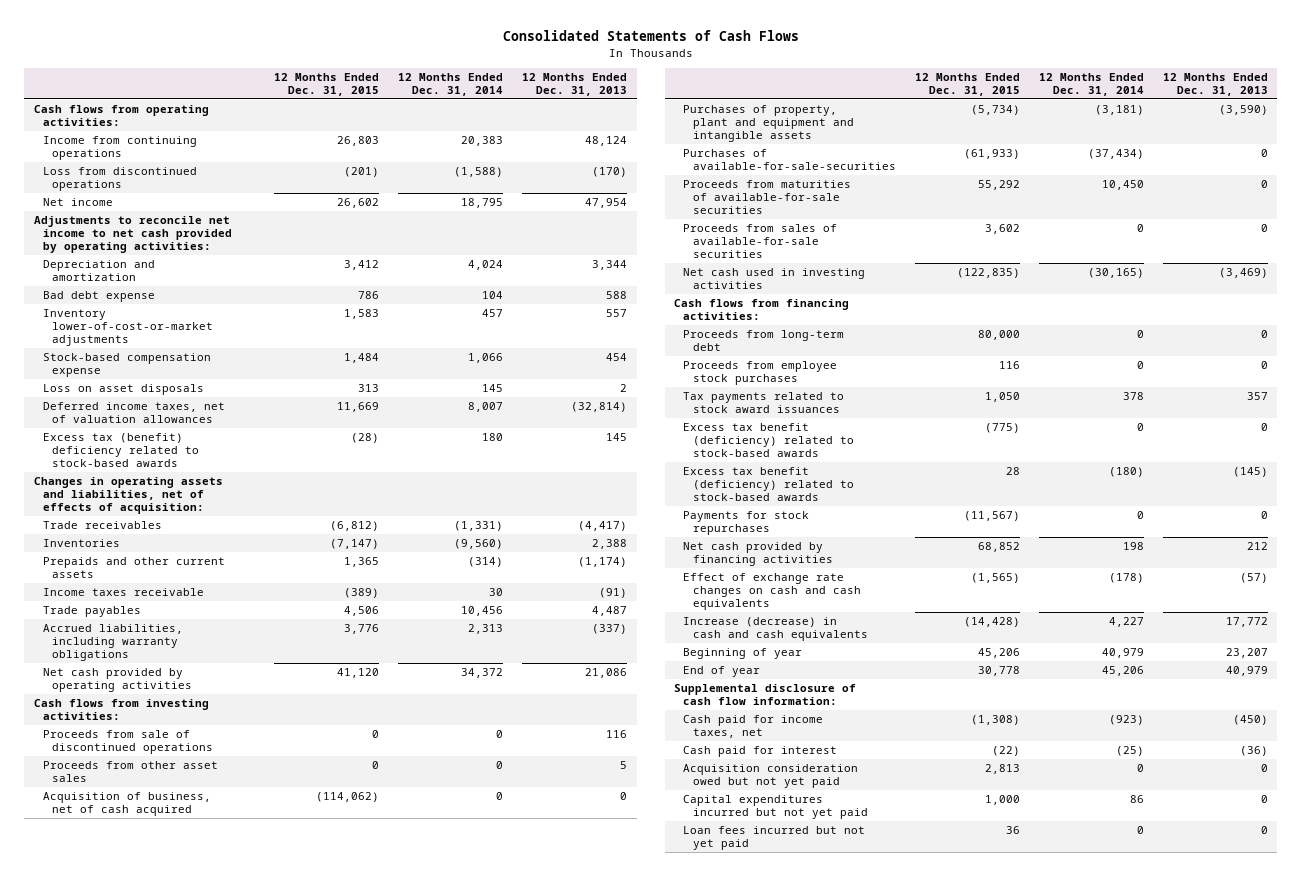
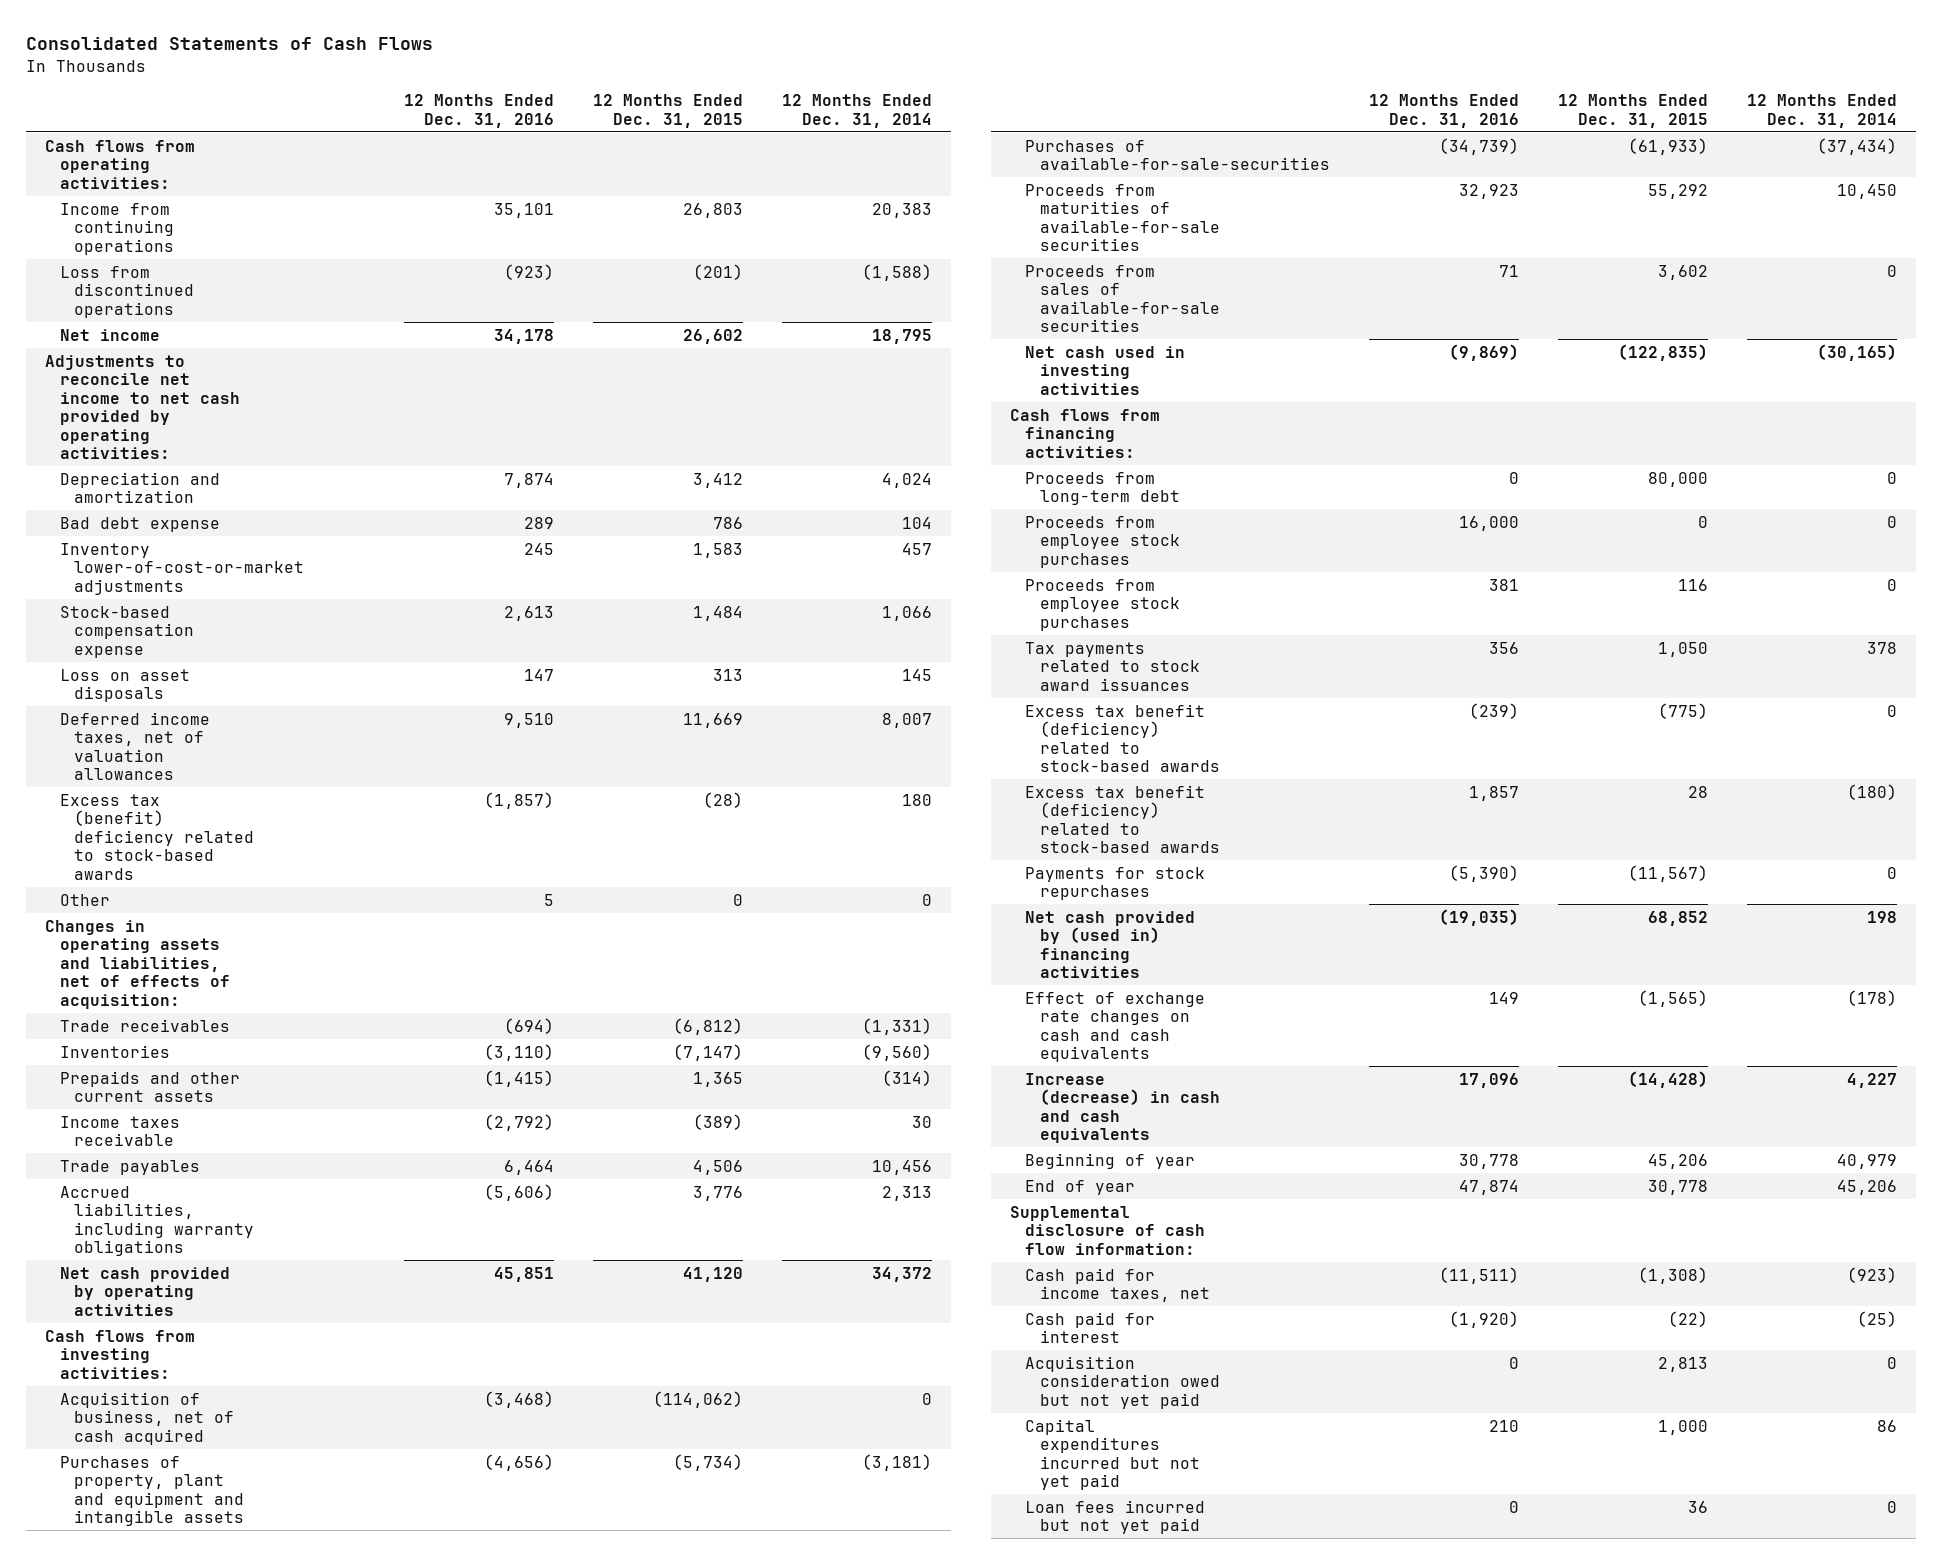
- | 12 Months Ended Dec. 31, 2015 | 12 Months Ended Dec. 31, 2014 | 12 Months Ended Dec. 31, 2013
+ | 12 Months Ended Dec. 31, 2016 | 12 Months Ended Dec. 31, 2015 | 12 Months Ended Dec. 31, 2014
+ Other | 5 | 0 | 0
- Proceeds from sale of discontinued operations | 0 | 0 | 116
- Proceeds from other asset sales | 0 | 0 | 5
+ Proceeds from employee stock purchases | 16,000 | 0 | 0
- Net cash provided by financing activities | 68,852 | 198 | 212
+ Net cash provided by (used in) financing activities | (19,035) | 68,852 | 198

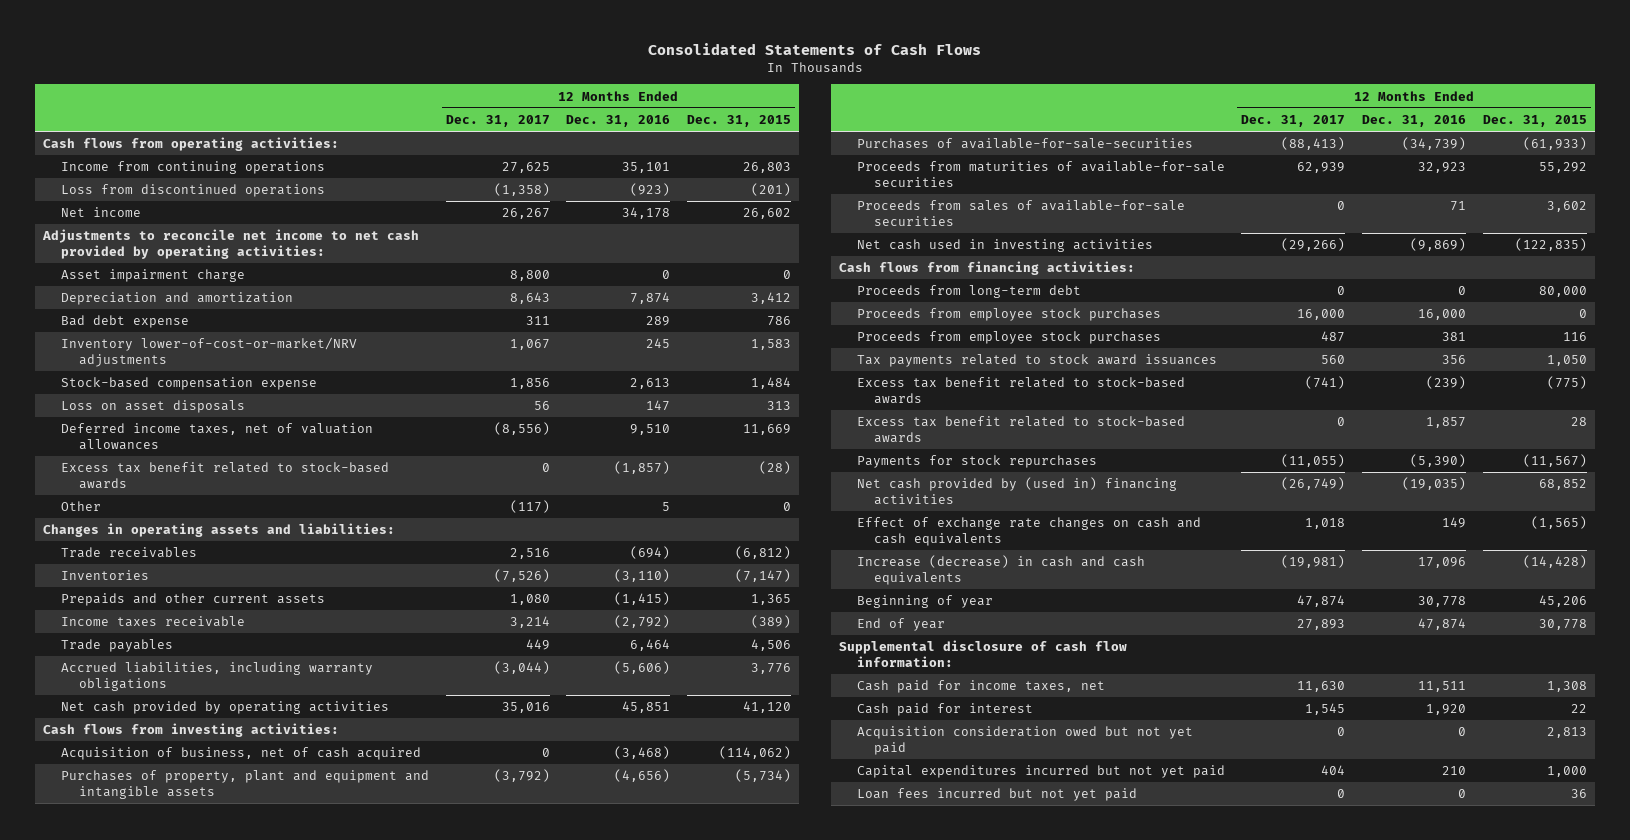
- | 12 Months Ended Dec. 31, 2016 | 12 Months Ended Dec. 31, 2015 | 12 Months Ended Dec. 31, 2014
+ | 12 Months Ended Dec. 31, 2017 | 12 Months Ended Dec. 31, 2016 | 12 Months Ended Dec. 31, 2015
+ Asset impairment charge | 8,800 | 0 | 0
- Inventory lower-of-cost-or-market adjustments | 245 | 1,583 | 457
+ Inventory lower-of-cost-or-market/NRV adjustments | 1,067 | 245 | 1,583
- Excess tax (benefit) deficiency related to stock-based awards | (1,857) | (28) | 180
+ Excess tax benefit related to stock-based awards | 0 | (1,857) | (28)
- Changes in operating assets and liabilities, net of effects of acquisition:
+ Changes in operating assets and liabilities:
- Excess tax benefit (deficiency) related to stock-based awards | (239) | (775) | 0
- Excess tax benefit (deficiency) related to stock-based awards | 1,857 | 28 | (180)
+ Excess tax benefit related to stock-based awards | (741) | (239) | (775)
+ Excess tax benefit related to stock-based awards | 0 | 1,857 | 28
- Cash paid for income taxes, net | (11,511) | (1,308) | (923)
- Cash paid for interest | (1,920) | (22) | (25)
+ Cash paid for income taxes, net | 11,630 | 11,511 | 1,308
+ Cash paid for interest | 1,545 | 1,920 | 22

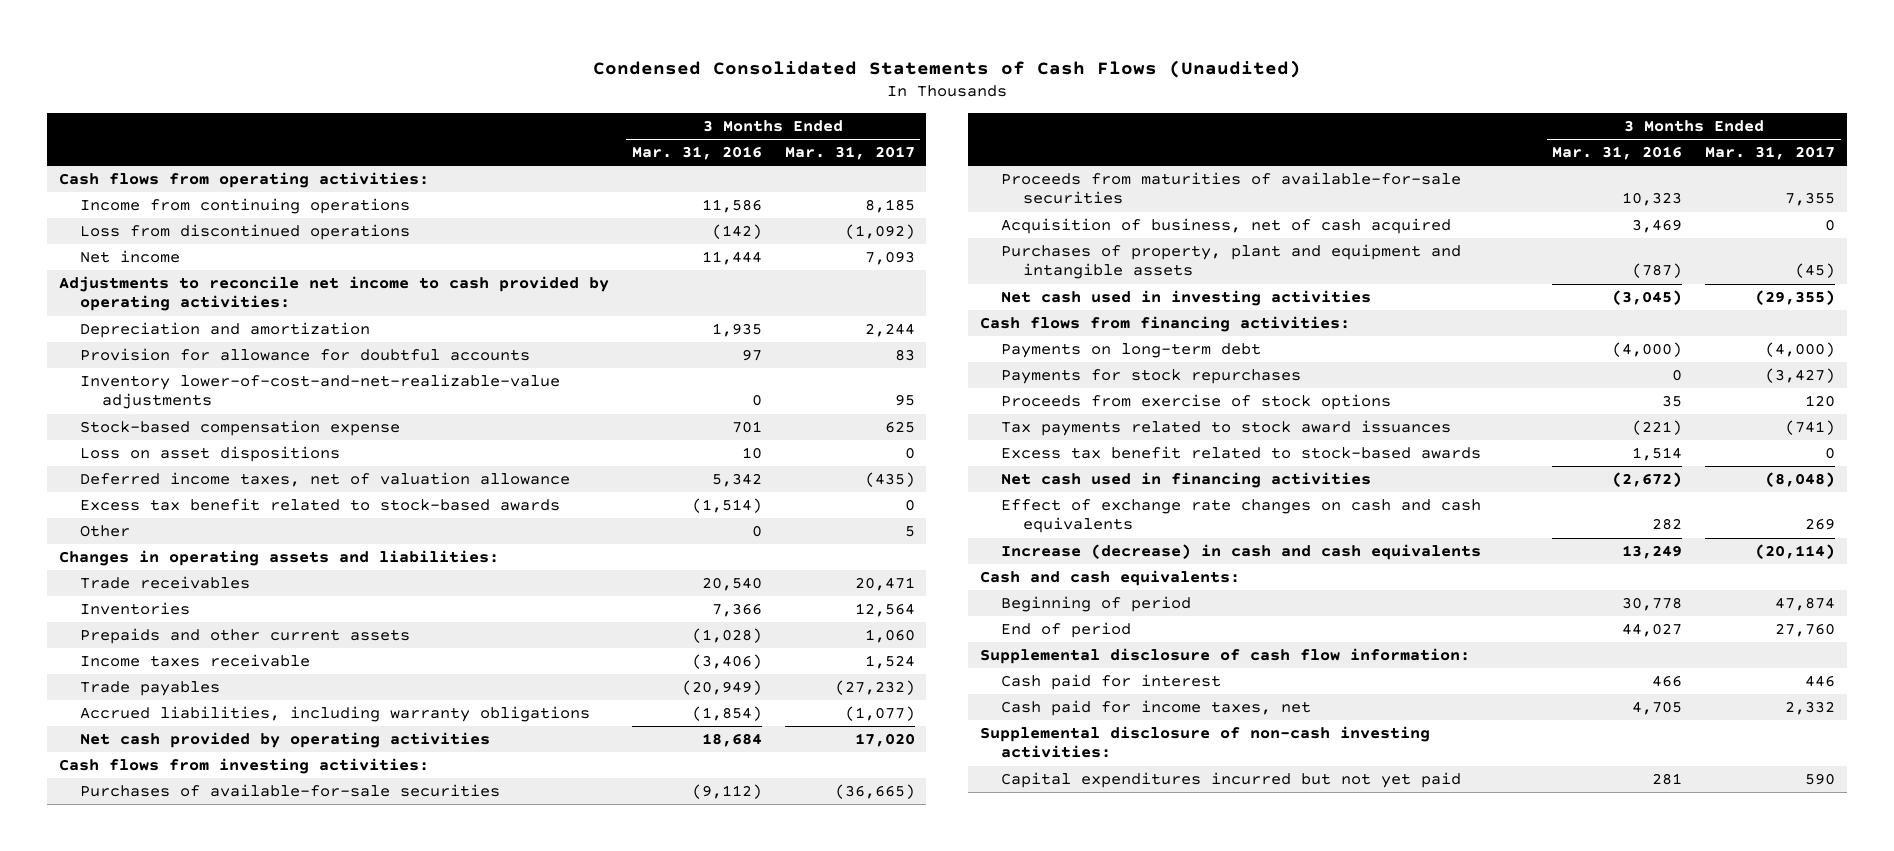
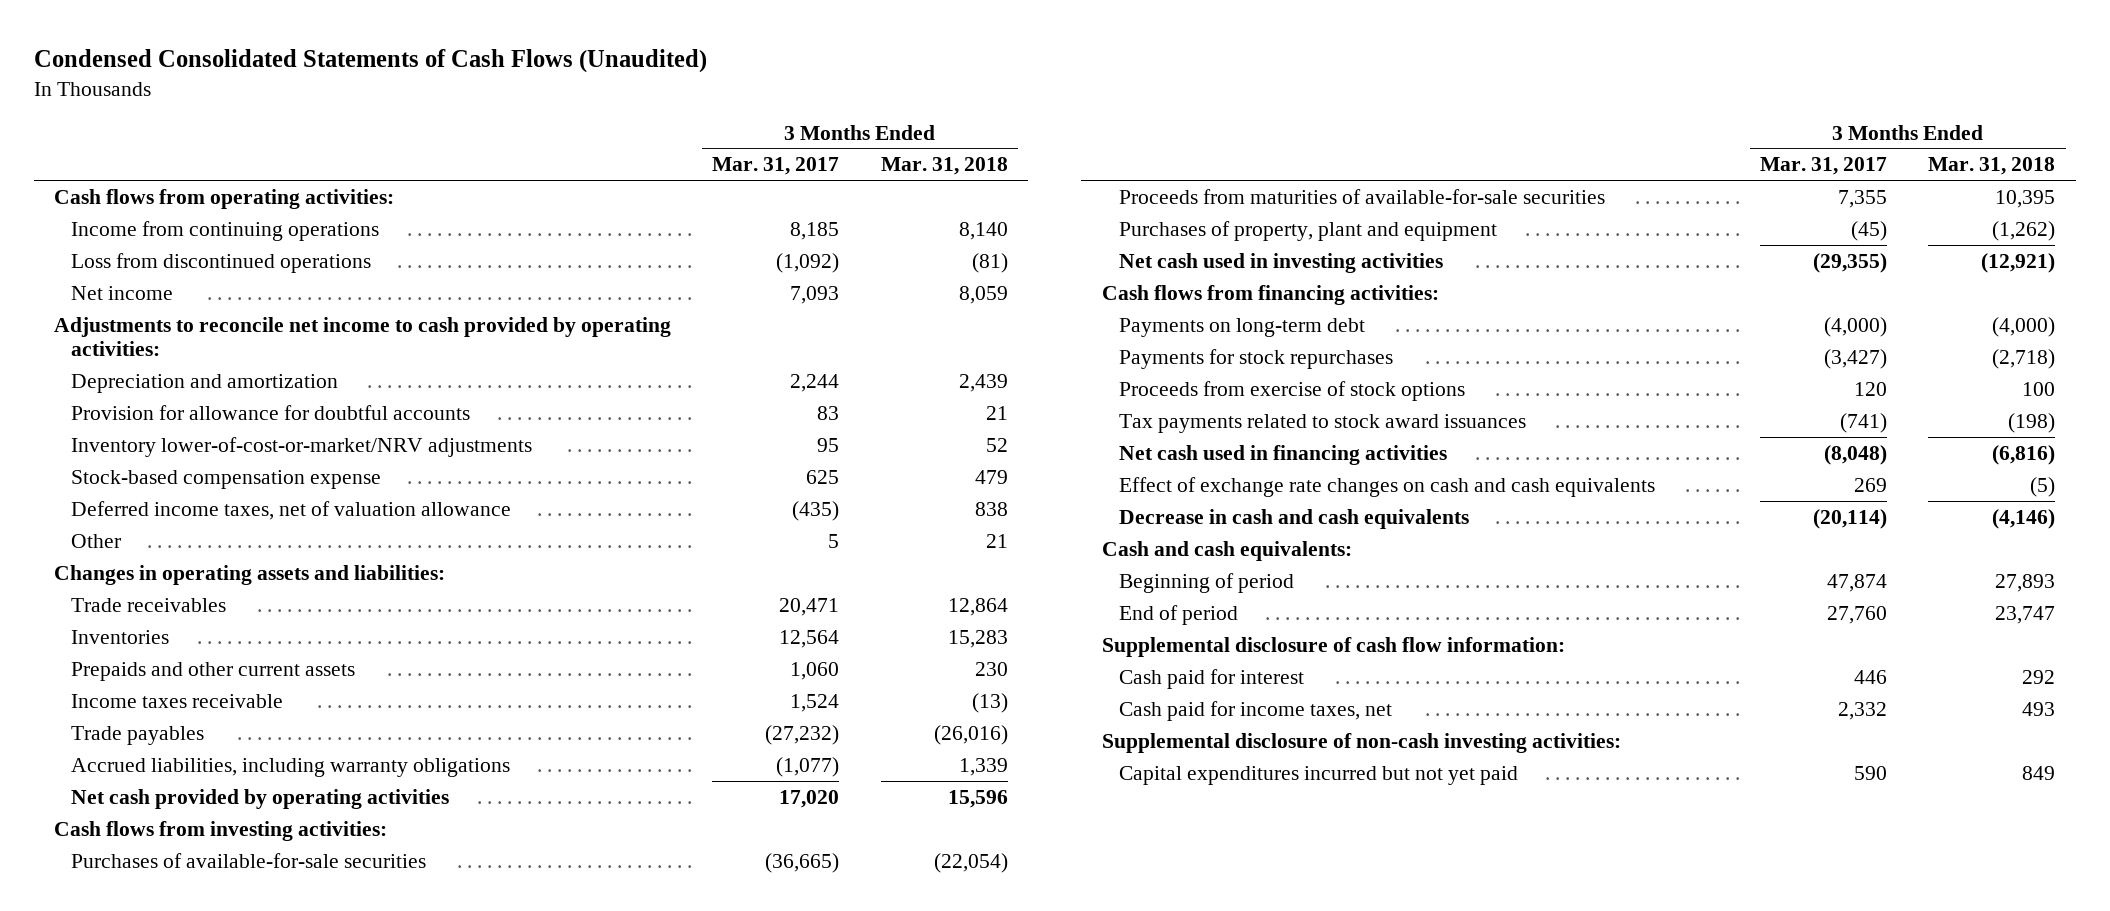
- | 3 Months Ended Mar. 31, 2016 | 3 Months Ended Mar. 31, 2017
+ | 3 Months Ended Mar. 31, 2017 | 3 Months Ended Mar. 31, 2018
- Inventory lower-of-cost-and-net-realizable-value adjustments | 0 | 95
+ Inventory lower-of-cost-or-market/NRV adjustments | 95 | 52
- Loss on asset dispositions | 10 | 0
- Excess tax benefit related to stock-based awards | (1,514) | 0
- Acquisition of business, net of cash acquired | 3,469 | 0
- Purchases of property, plant and equipment and intangible assets | (787) | (45)
+ Purchases of property, plant and equipment | (45) | (1,262)
- Excess tax benefit related to stock-based awards | 1,514 | 0
- Increase (decrease) in cash and cash equivalents | 13,249 | (20,114)
+ Decrease in cash and cash equivalents | (20,114) | (4,146)

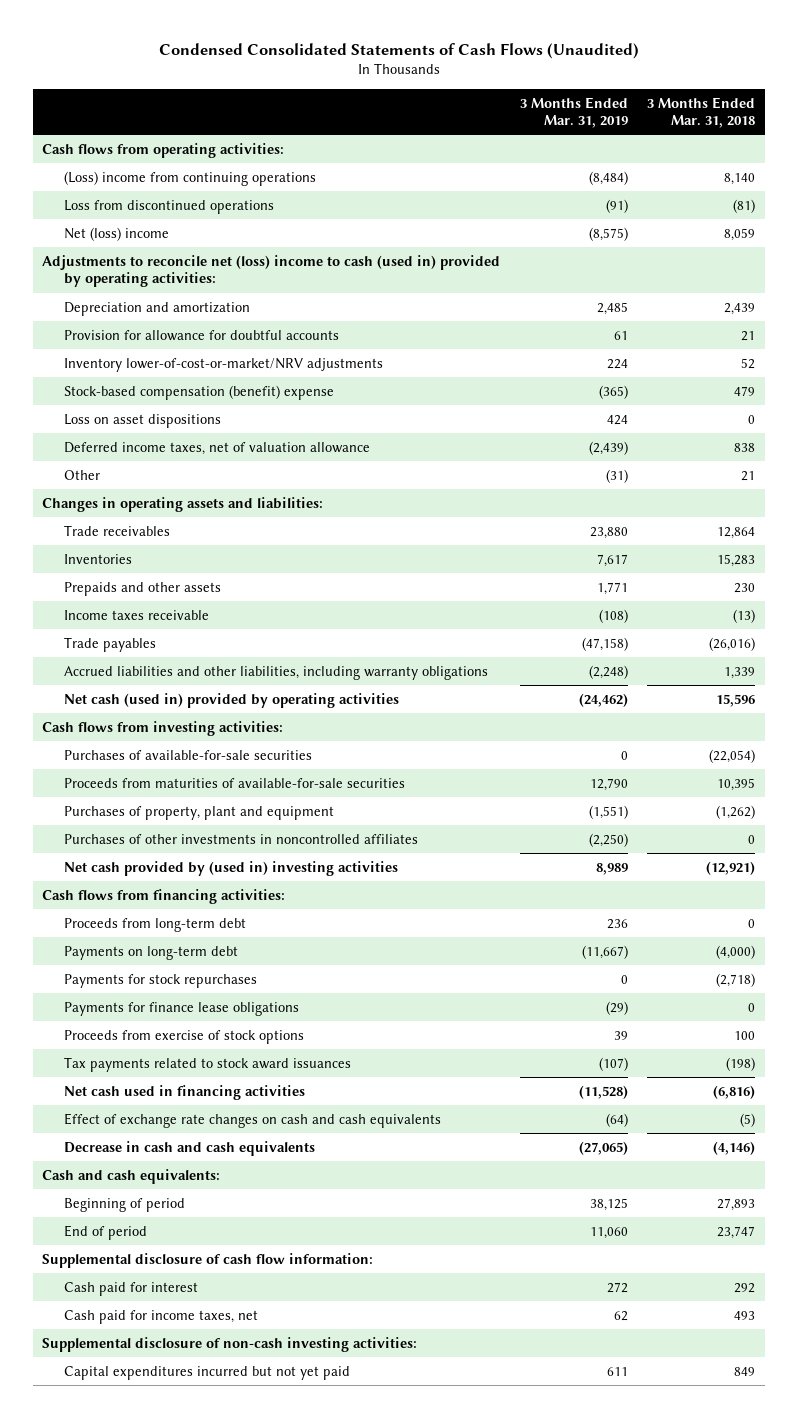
- | 3 Months Ended Mar. 31, 2017 | 3 Months Ended Mar. 31, 2018
+ | 3 Months Ended Mar. 31, 2019 | 3 Months Ended Mar. 31, 2018
- Income from continuing operations | 8,185 | 8,140
+ (Loss) income from continuing operations | (8,484) | 8,140
- Net income | 7,093 | 8,059
- Adjustments to reconcile net income to cash provided by operating activities:
+ Net (loss) income | (8,575) | 8,059
+ Adjustments to reconcile net (loss) income to cash (used in) provided by operating activities:
- Stock-based compensation expense | 625 | 479
+ Stock-based compensation (benefit) expense | (365) | 479
+ Loss on asset dispositions | 424 | 0
- Prepaids and other current assets | 1,060 | 230
+ Prepaids and other assets | 1,771 | 230
- Accrued liabilities, including warranty obligations | (1,077) | 1,339
- Net cash provided by operating activities | 17,020 | 15,596
+ Accrued liabilities and other liabilities, including warranty obligations | (2,248) | 1,339
+ Net cash (used in) provided by operating activities | (24,462) | 15,596
- Net cash used in investing activities | (29,355) | (12,921)
+ Purchases of other investments in noncontrolled affiliates | (2,250) | 0
+ Net cash provided by (used in) investing activities | 8,989 | (12,921)
+ Proceeds from long-term debt | 236 | 0
+ Payments for finance lease obligations | (29) | 0

